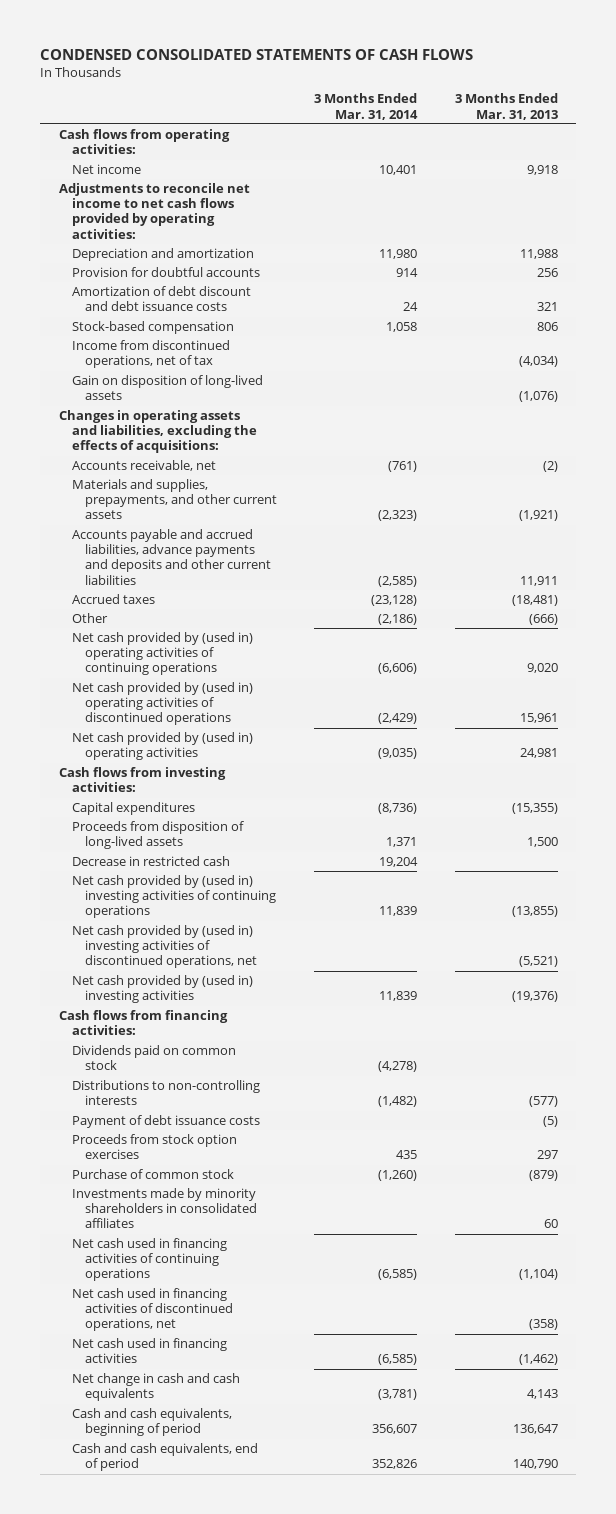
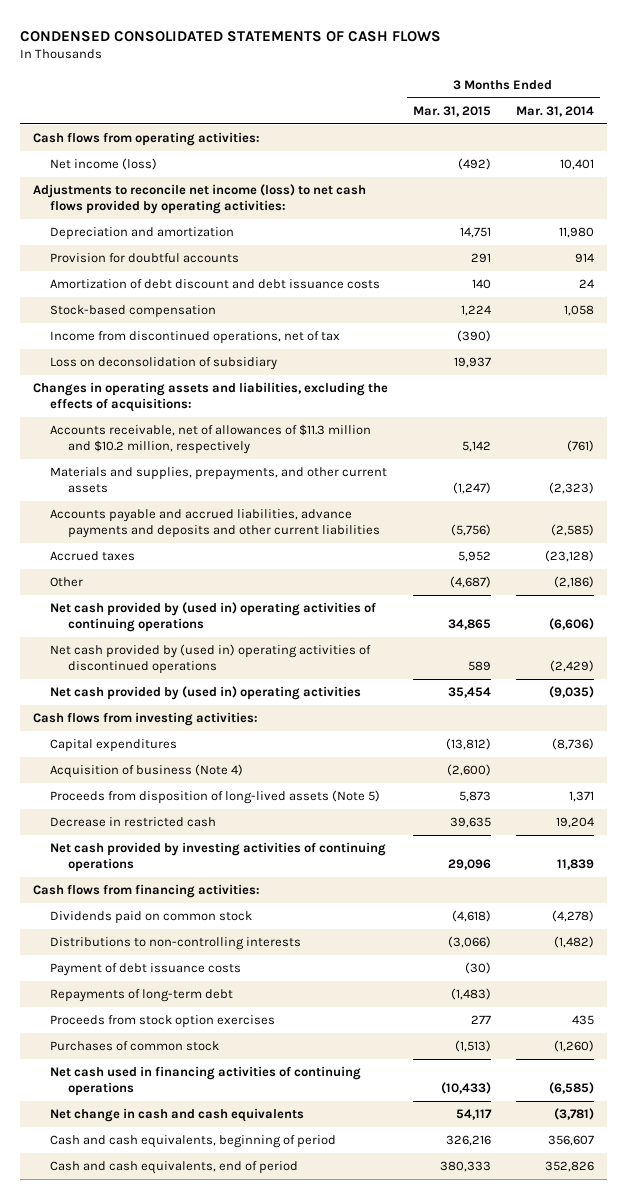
- | 3 Months Ended Mar. 31, 2014 | 3 Months Ended Mar. 31, 2013
+ | 3 Months Ended Mar. 31, 2015 | 3 Months Ended Mar. 31, 2014
- Net income | 10,401 | 9,918
- Adjustments to reconcile net income to net cash flows provided by operating activities:
+ Net income (loss) | (492) | 10,401
+ Adjustments to reconcile net income (loss) to net cash flows provided by operating activities:
- Gain on disposition of long-lived assets | | (1,076)
+ Loss on deconsolidation of subsidiary | 19,937 |
- Accounts receivable, net | (761) | (2)
+ Accounts receivable, net of allowances of $11.3 million and $10.2 million, respectively | 5,142 | (761)
- Proceeds from disposition of long-lived assets | 1,371 | 1,500
+ Acquisition of business (Note 4) | (2,600) |
+ Proceeds from disposition of long-lived assets (Note 5) | 5,873 | 1,371
- Net cash provided by (used in) investing activities of continuing operations | 11,839 | (13,855)
- Net cash provided by (used in) investing activities of discontinued operations, net | | (5,521)
- Net cash provided by (used in) investing activities | 11,839 | (19,376)
+ Net cash provided by investing activities of continuing operations | 29,096 | 11,839
+ Repayments of long-term debt | (1,483) |
- Purchase of common stock | (1,260) | (879)
- Investments made by minority shareholders in consolidated affiliates | | 60
+ Purchases of common stock | (1,513) | (1,260)
- Net cash used in financing activities of discontinued operations, net | | (358)
- Net cash used in financing activities | (6,585) | (1,462)

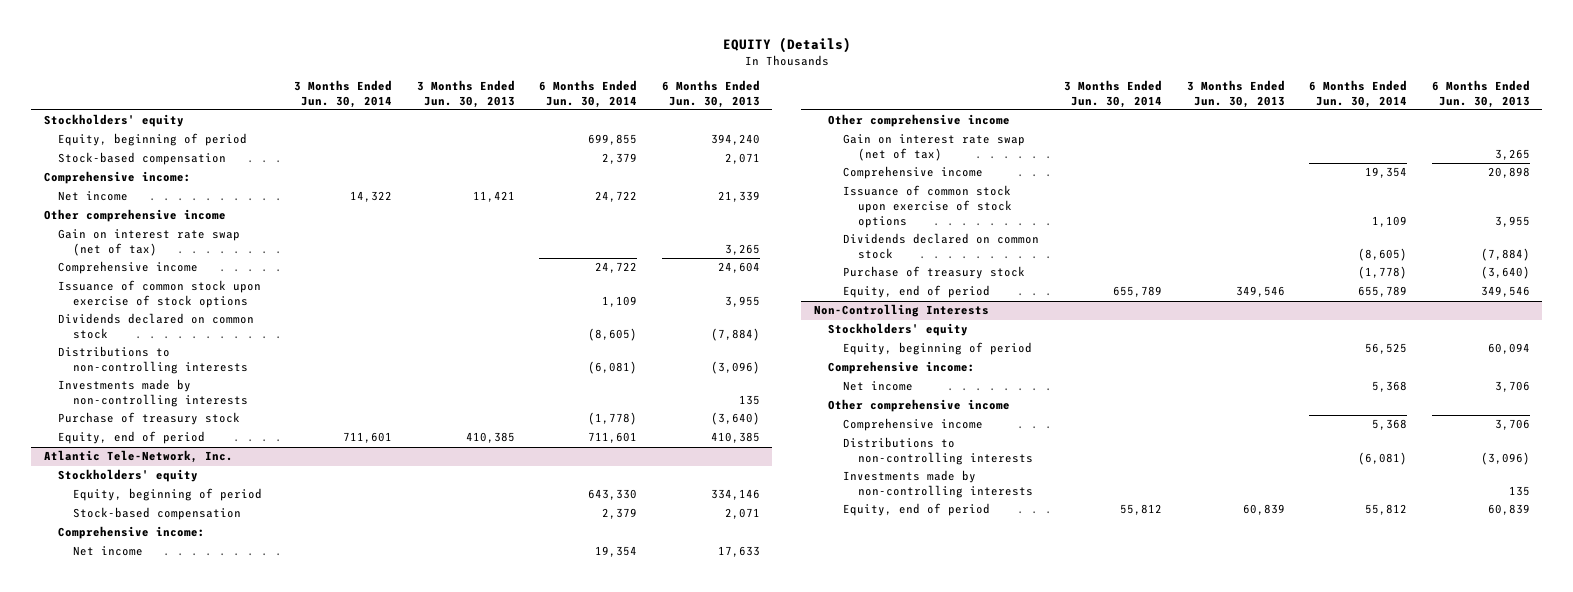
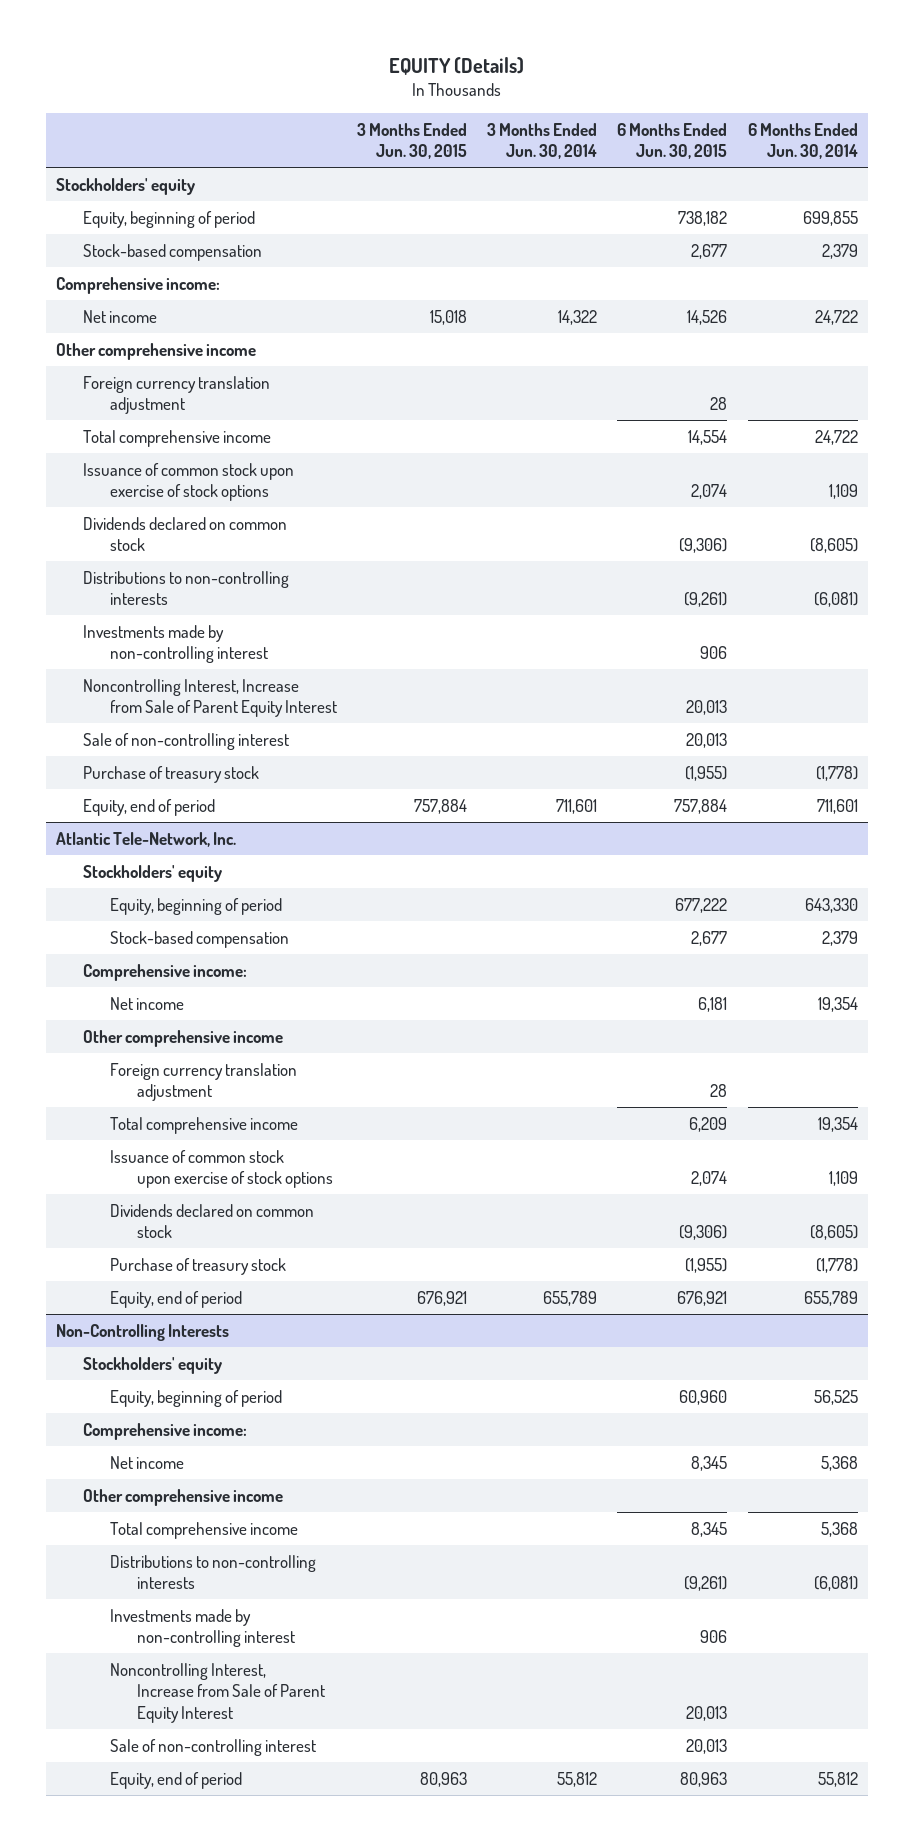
- | 3 Months Ended Jun. 30, 2014 | 3 Months Ended Jun. 30, 2013 | 6 Months Ended Jun. 30, 2014 | 6 Months Ended Jun. 30, 2013
+ | 3 Months Ended Jun. 30, 2015 | 3 Months Ended Jun. 30, 2014 | 6 Months Ended Jun. 30, 2015 | 6 Months Ended Jun. 30, 2014
- Gain on interest rate swap (net of tax) | | | | 3,265
- Comprehensive income | | | 24,722 | 24,604
+ Foreign currency translation adjustment | | | 28 |
+ Total comprehensive income | | | 14,554 | 24,722
- Investments made by non-controlling interests | | | | 135
+ Investments made by non-controlling interest | | | 906 |
+ Noncontrolling Interest, Increase from Sale of Parent Equity Interest | | | 20,013 |
+ Sale of non-controlling interest | | | 20,013 |
@ Atlantic Tele-Network, Inc.
- Gain on interest rate swap (net of tax) | | | | 3,265
- Comprehensive income | | | 19,354 | 20,898
+ Foreign currency translation adjustment | | | 28 |
+ Total comprehensive income | | | 6,209 | 19,354
@ Non-Controlling Interests
- Comprehensive income | | | 5,368 | 3,706
+ Total comprehensive income | | | 8,345 | 5,368
- Investments made by non-controlling interests | | | | 135
+ Investments made by non-controlling interest | | | 906 |
+ Noncontrolling Interest, Increase from Sale of Parent Equity Interest | | | 20,013 |
+ Sale of non-controlling interest | | | 20,013 |

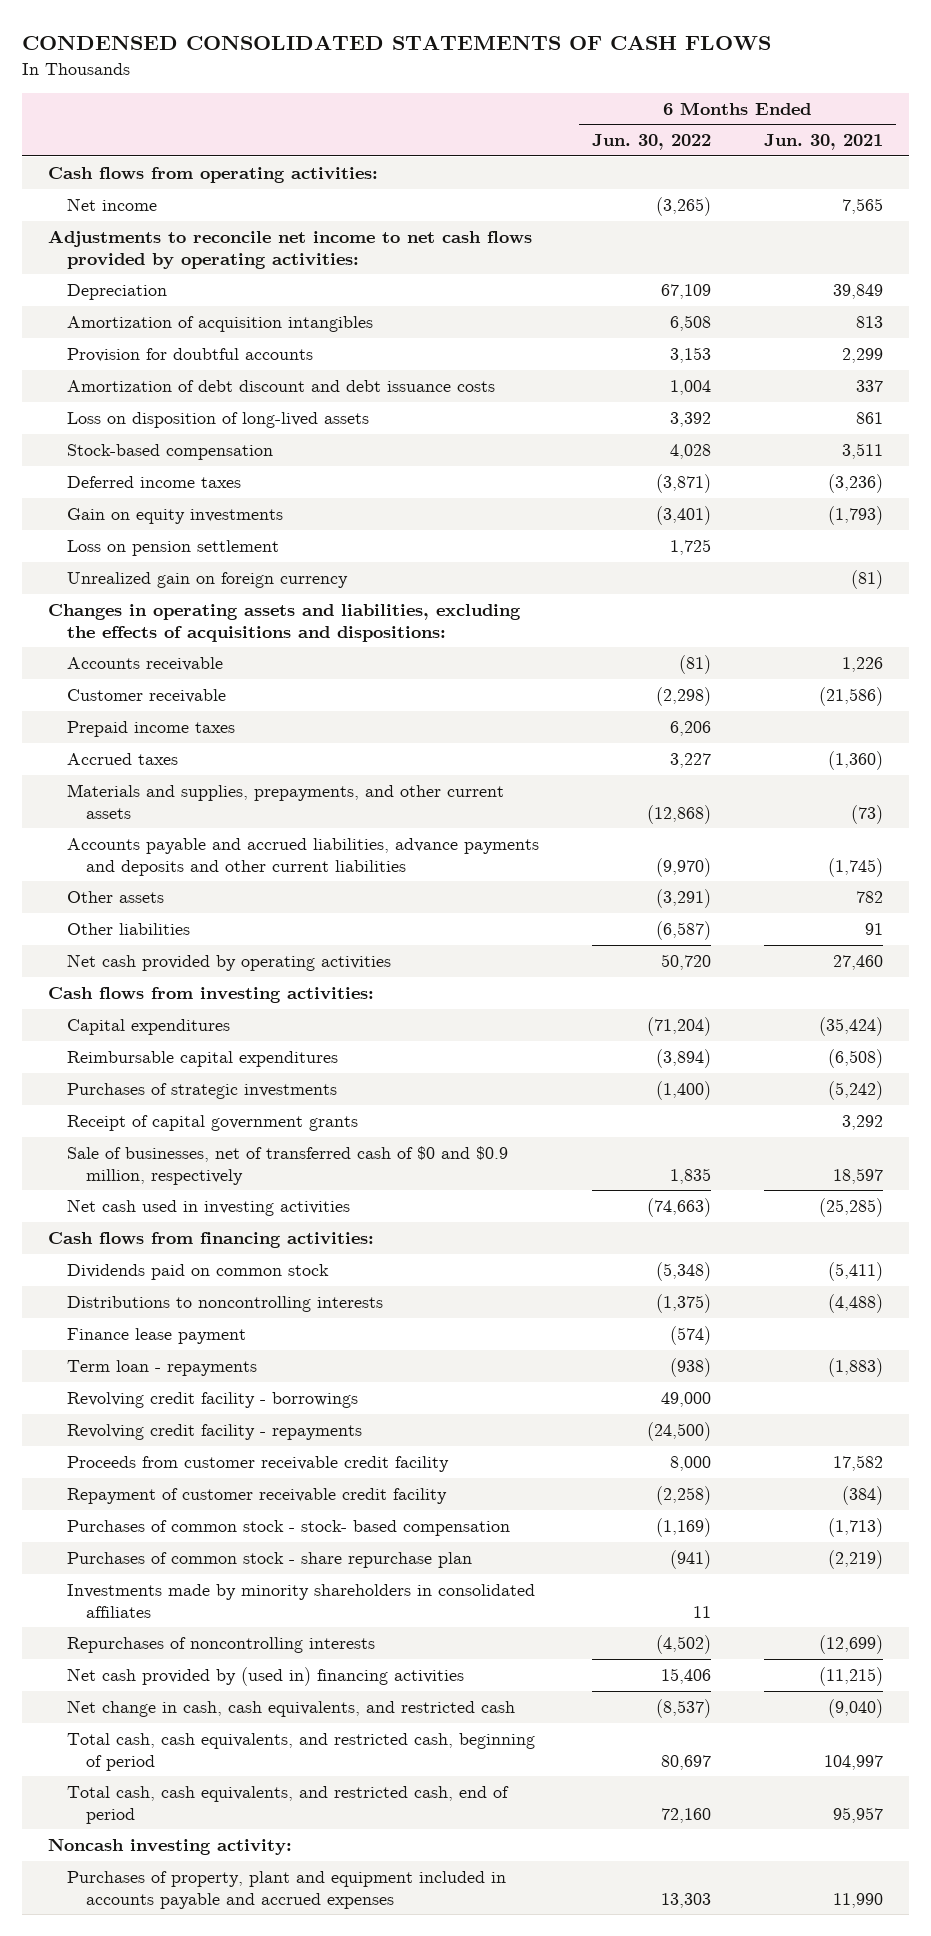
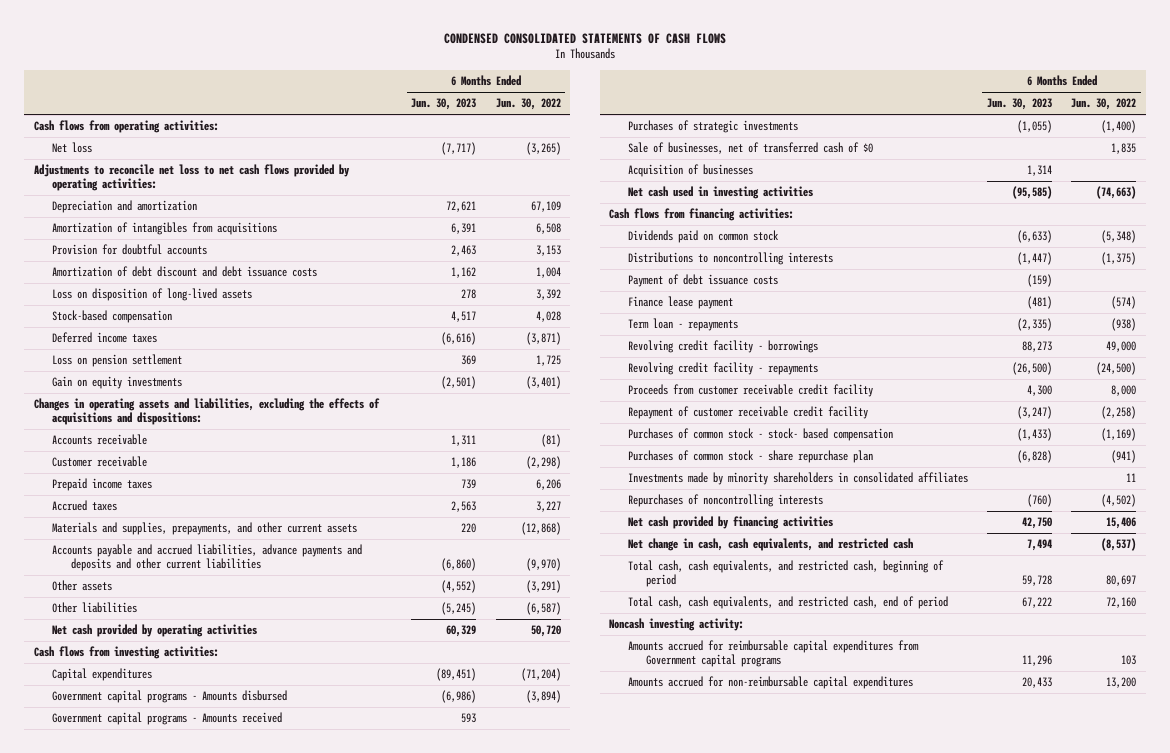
- | 6 Months Ended Jun. 30, 2022 | 6 Months Ended Jun. 30, 2021
+ | 6 Months Ended Jun. 30, 2023 | 6 Months Ended Jun. 30, 2022
- Net income | (3,265) | 7,565
- Adjustments to reconcile net income to net cash flows provided by operating activities:
- Depreciation | 67,109 | 39,849
- Amortization of acquisition intangibles | 6,508 | 813
+ Net loss | (7,717) | (3,265)
+ Adjustments to reconcile net loss to net cash flows provided by operating activities:
+ Depreciation and amortization | 72,621 | 67,109
+ Amortization of intangibles from acquisitions | 6,391 | 6,508
- Unrealized gain on foreign currency | | (81)
moved down: Gain on equity investments | (2,501) | (3,401)
- Reimbursable capital expenditures | (3,894) | (6,508)
+ Government capital programs - Amounts disbursed | (6,986) | (3,894)
+ Government capital programs - Amounts received | 593 |
- Receipt of capital government grants | | 3,292
- Sale of businesses, net of transferred cash of $0 and $0.9 million, respectively | 1,835 | 18,597
+ Sale of businesses, net of transferred cash of $0 | | 1,835
+ Acquisition of businesses | 1,314 |
+ Payment of debt issuance costs | (159) |
- Net cash provided by (used in) financing activities | 15,406 | (11,215)
+ Net cash provided by financing activities | 42,750 | 15,406
- Purchases of property, plant and equipment included in accounts payable and accrued expenses | 13,303 | 11,990
+ Amounts accrued for reimbursable capital expenditures from Government capital programs | 11,296 | 103
+ Amounts accrued for non-reimbursable capital expenditures | 20,433 | 13,200

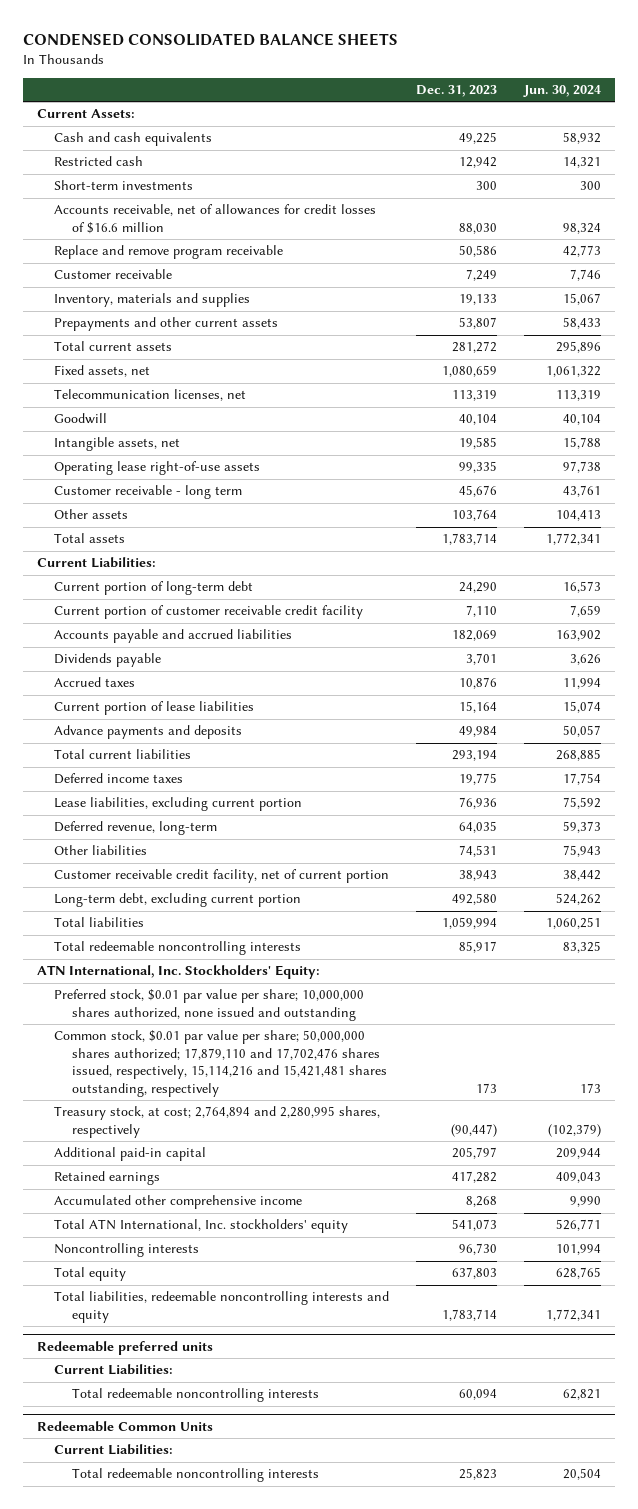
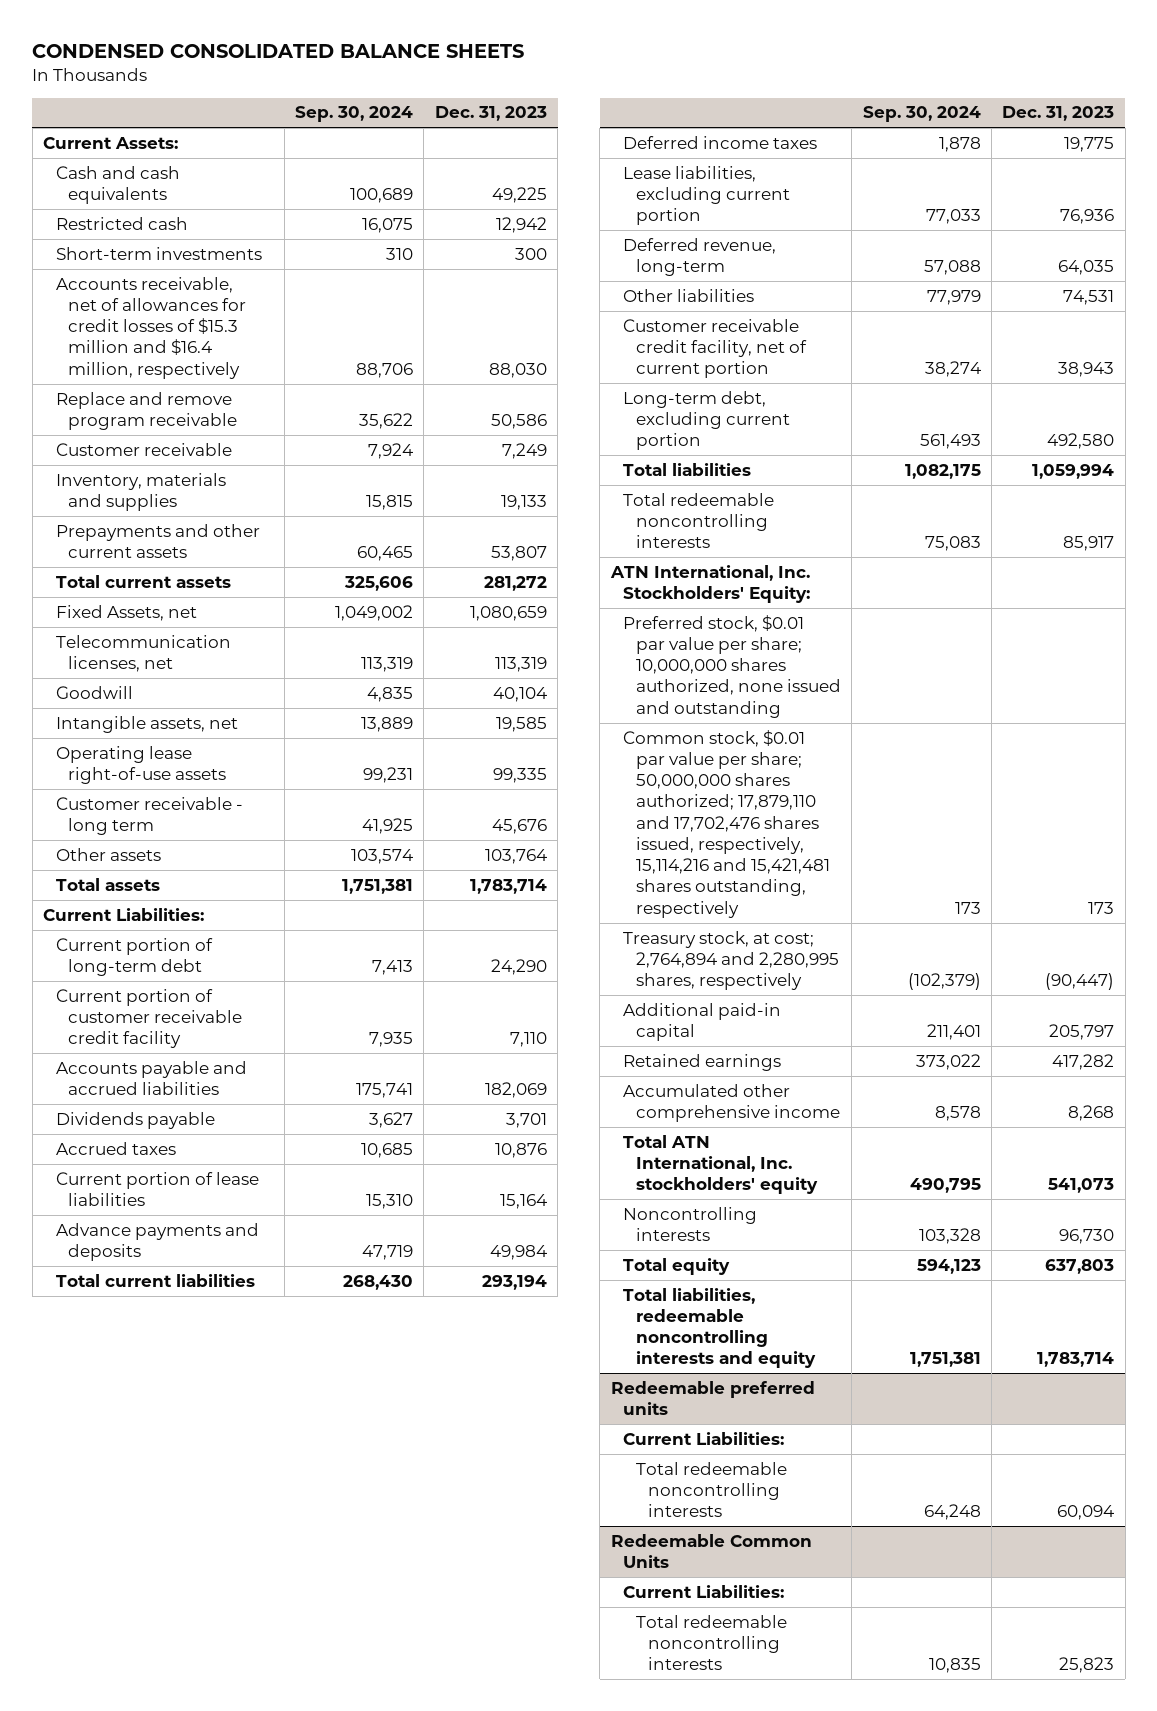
- | Dec. 31, 2023 | Jun. 30, 2024
+ | Sep. 30, 2024 | Dec. 31, 2023
- Accounts receivable, net of allowances for credit losses of $16.6 million | 88,030 | 98,324
+ Accounts receivable, net of allowances for credit losses of $15.3 million and $16.4 million, respectively | 88,706 | 88,030
- Fixed assets, net | 1,080,659 | 1,061,322
+ Fixed Assets, net | 1,049,002 | 1,080,659

